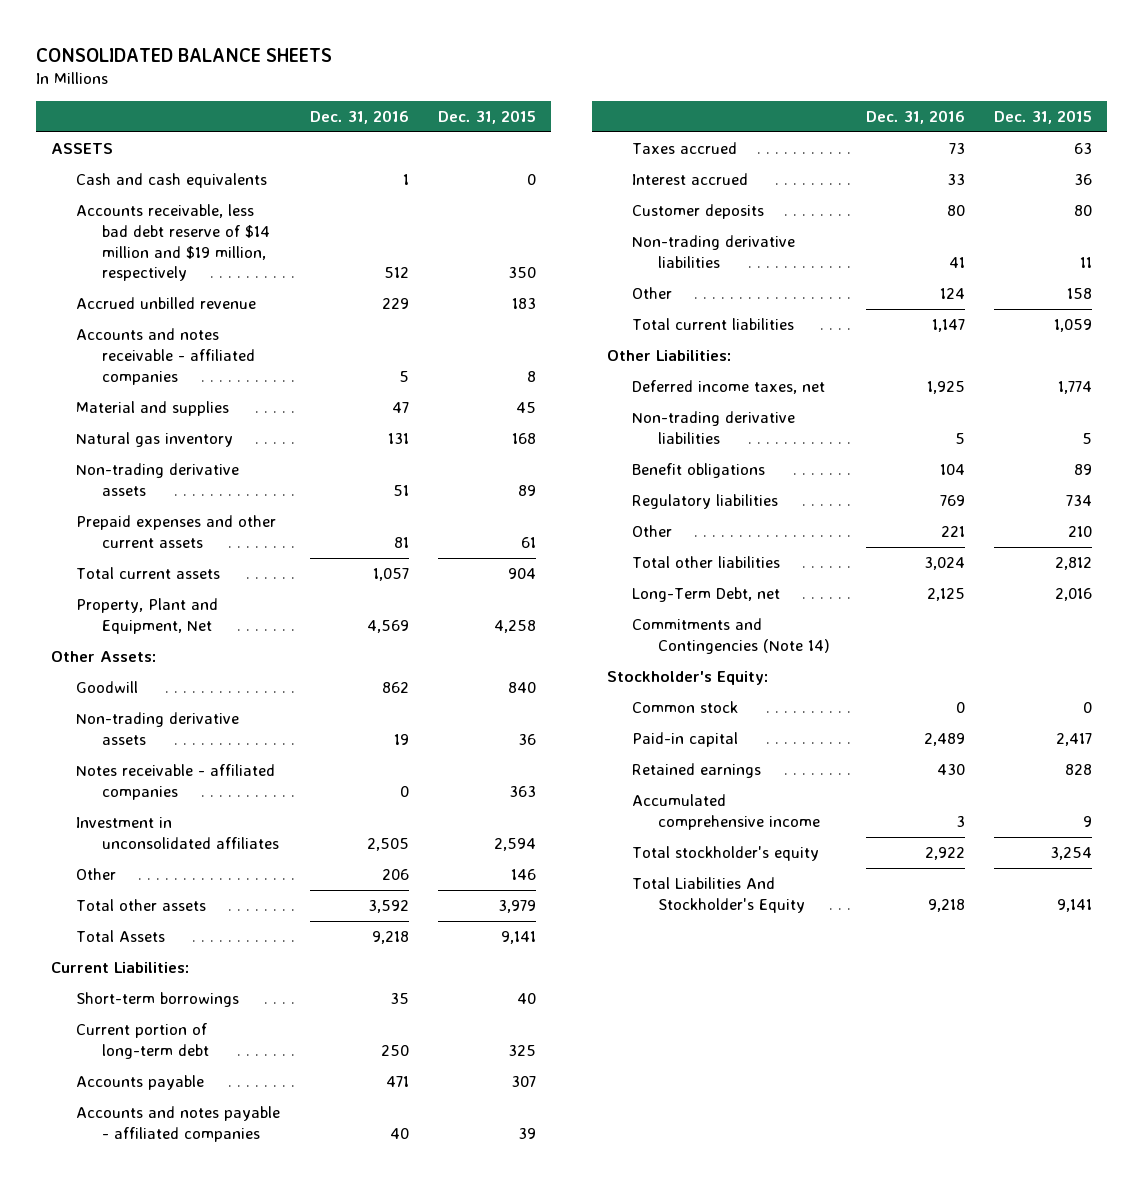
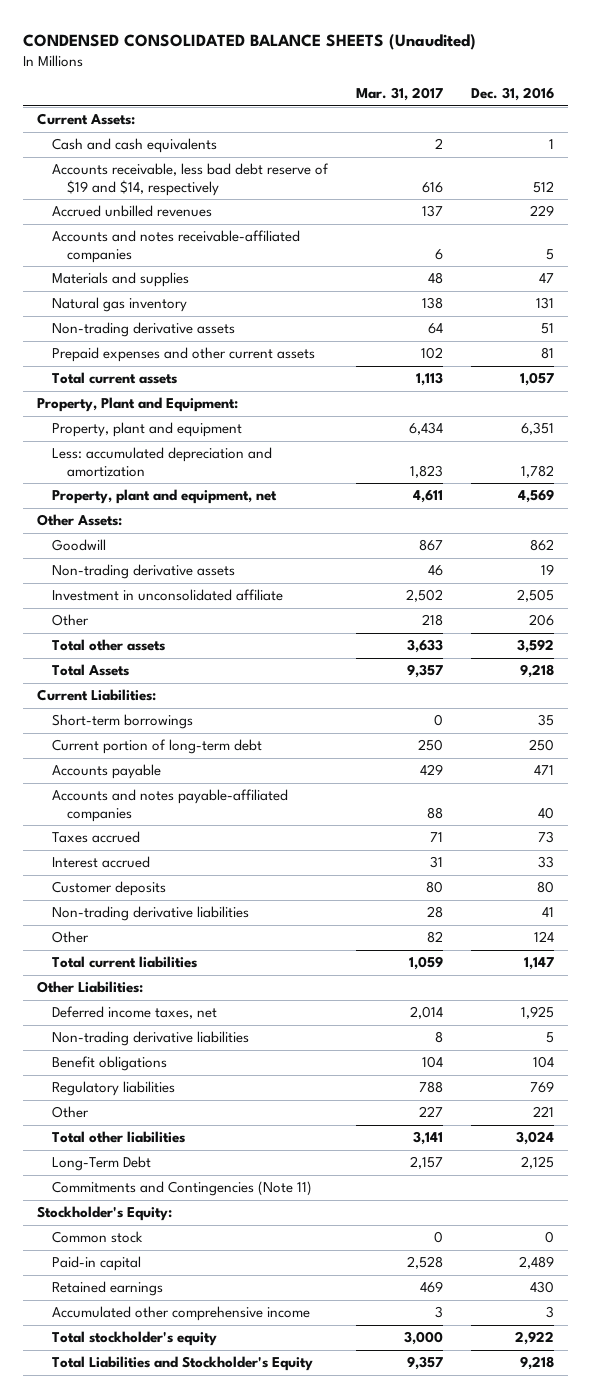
- CONSOLIDATED BALANCE SHEETS
+ CONDENSED CONSOLIDATED BALANCE SHEETS (Unaudited)
- | Dec. 31, 2016 | Dec. 31, 2015
+ | Mar. 31, 2017 | Dec. 31, 2016
- ASSETS
+ Current Assets:
- Accounts receivable, less bad debt reserve of $14 million and $19 million, respectively | 512 | 350
- Accrued unbilled revenue | 229 | 183
- Accounts and notes receivable - affiliated companies | 5 | 8
- Material and supplies | 47 | 45
+ Accounts receivable, less bad debt reserve of $19 and $14, respectively | 616 | 512
+ Accrued unbilled revenues | 137 | 229
+ Accounts and notes receivable-affiliated companies | 6 | 5
+ Materials and supplies | 48 | 47
- Property, Plant and Equipment, Net | 4,569 | 4,258
+ Property, Plant and Equipment:
+ Property, plant and equipment | 6,434 | 6,351
+ Less: accumulated depreciation and amortization | 1,823 | 1,782
+ Property, plant and equipment, net | 4,611 | 4,569
- Notes receivable - affiliated companies | 0 | 363
- Investment in unconsolidated affiliates | 2,505 | 2,594
+ Investment in unconsolidated affiliate | 2,502 | 2,505
- Accounts and notes payable - affiliated companies | 40 | 39
+ Accounts and notes payable-affiliated companies | 88 | 40
- Long-Term Debt, net | 2,125 | 2,016
- Commitments and Contingencies (Note 14)
+ Long-Term Debt | 2,157 | 2,125
+ Commitments and Contingencies (Note 11)
- Accumulated comprehensive income | 3 | 9
+ Accumulated other comprehensive income | 3 | 3
- Total Liabilities And Stockholder's Equity | 9,218 | 9,141
+ Total Liabilities and Stockholder's Equity | 9,357 | 9,218

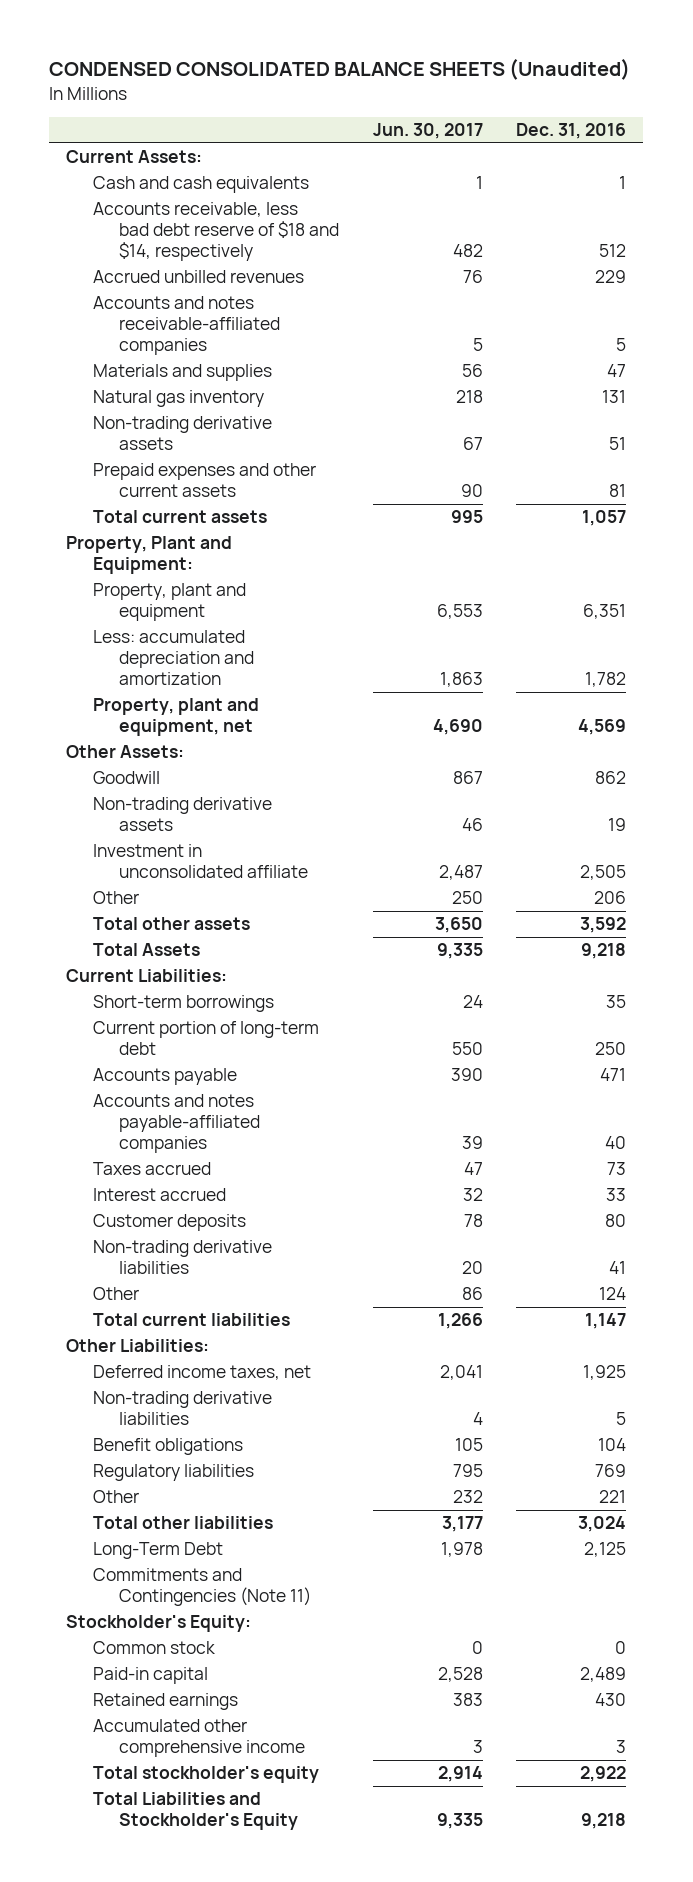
- | Mar. 31, 2017 | Dec. 31, 2016
+ | Jun. 30, 2017 | Dec. 31, 2016
- Accounts receivable, less bad debt reserve of $19 and $14, respectively | 616 | 512
+ Accounts receivable, less bad debt reserve of $18 and $14, respectively | 482 | 512

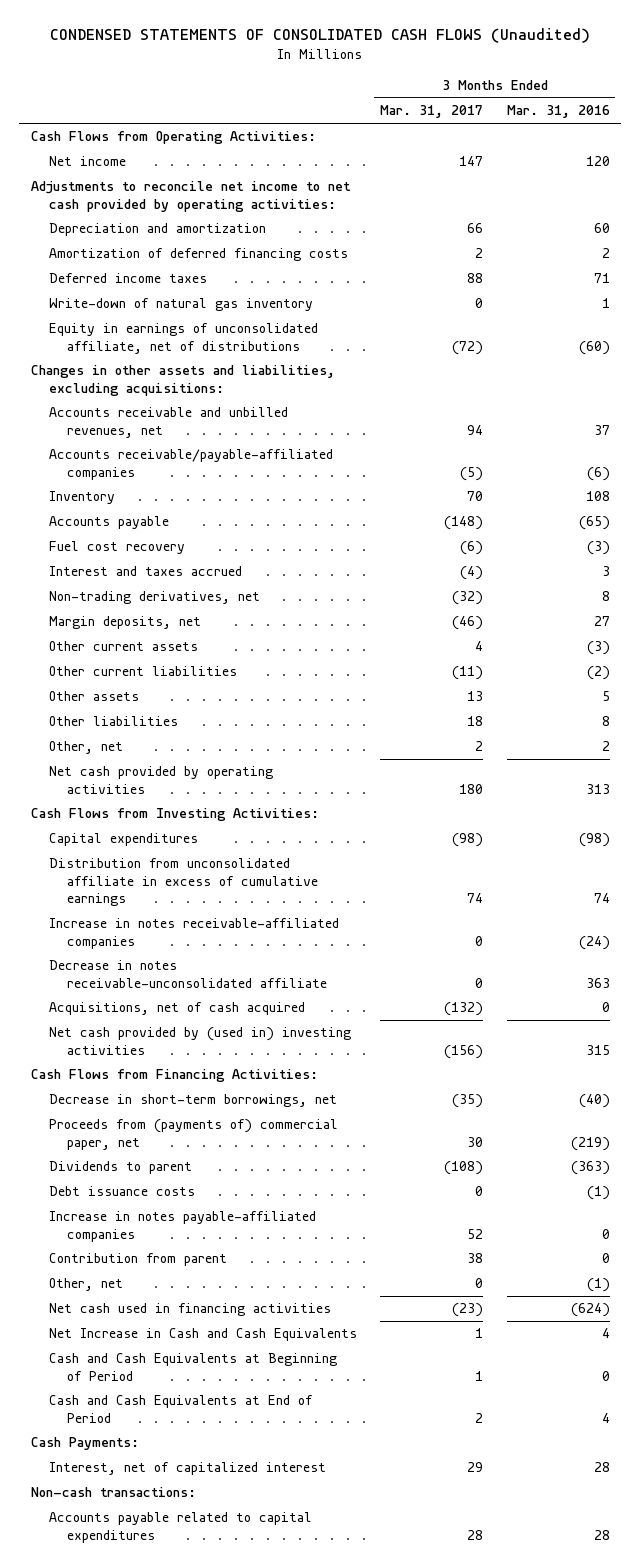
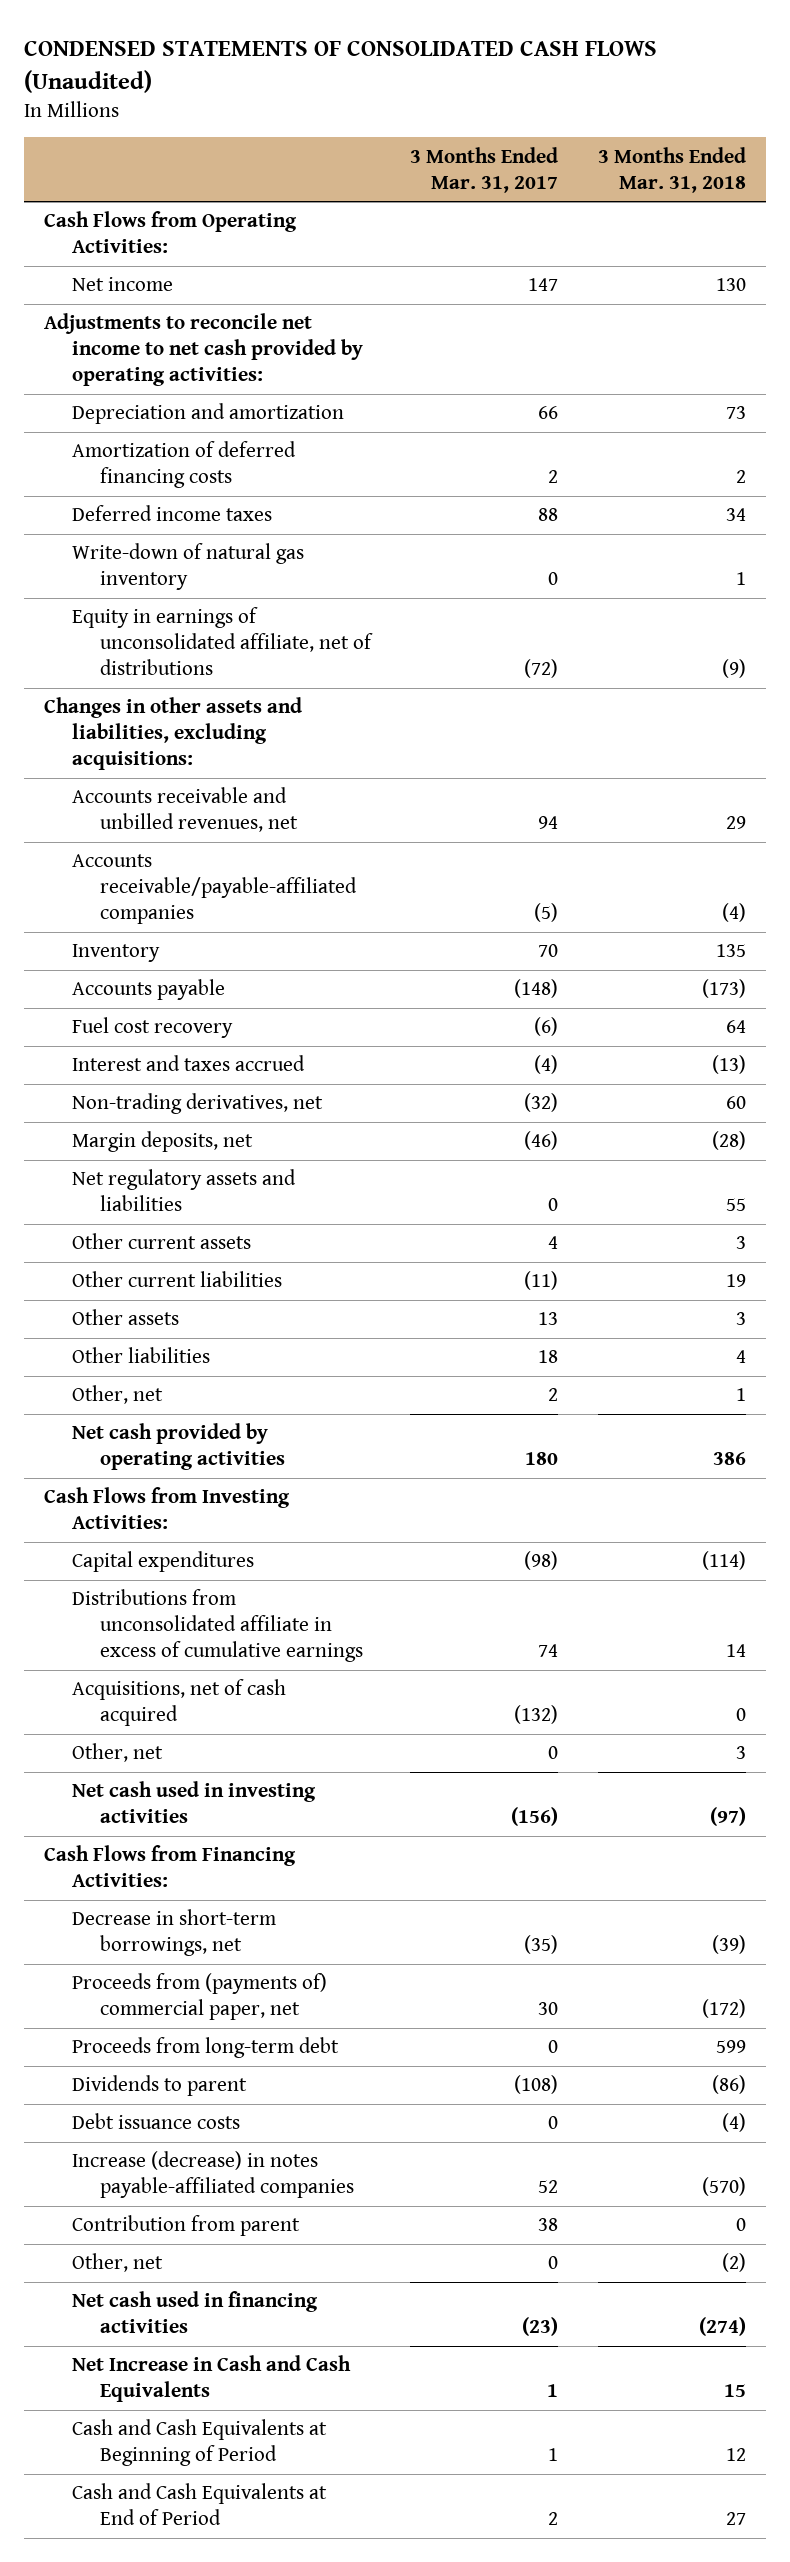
- | 3 Months Ended Mar. 31, 2017 | 3 Months Ended Mar. 31, 2016
+ | 3 Months Ended Mar. 31, 2017 | 3 Months Ended Mar. 31, 2018
+ Net regulatory assets and liabilities | 0 | 55
- Distribution from unconsolidated affiliate in excess of cumulative earnings | 74 | 74
- Increase in notes receivable-affiliated companies | 0 | (24)
- Decrease in notes receivable-unconsolidated affiliate | 0 | 363
+ Distributions from unconsolidated affiliate in excess of cumulative earnings | 74 | 14
- Net cash provided by (used in) investing activities | (156) | 315
+ Other, net | 0 | 3
+ Net cash used in investing activities | (156) | (97)
+ Proceeds from long-term debt | 0 | 599
- Increase in notes payable-affiliated companies | 52 | 0
+ Increase (decrease) in notes payable-affiliated companies | 52 | (570)
- Cash Payments:
- Interest, net of capitalized interest | 29 | 28
- Non-cash transactions:
- Accounts payable related to capital expenditures | 28 | 28

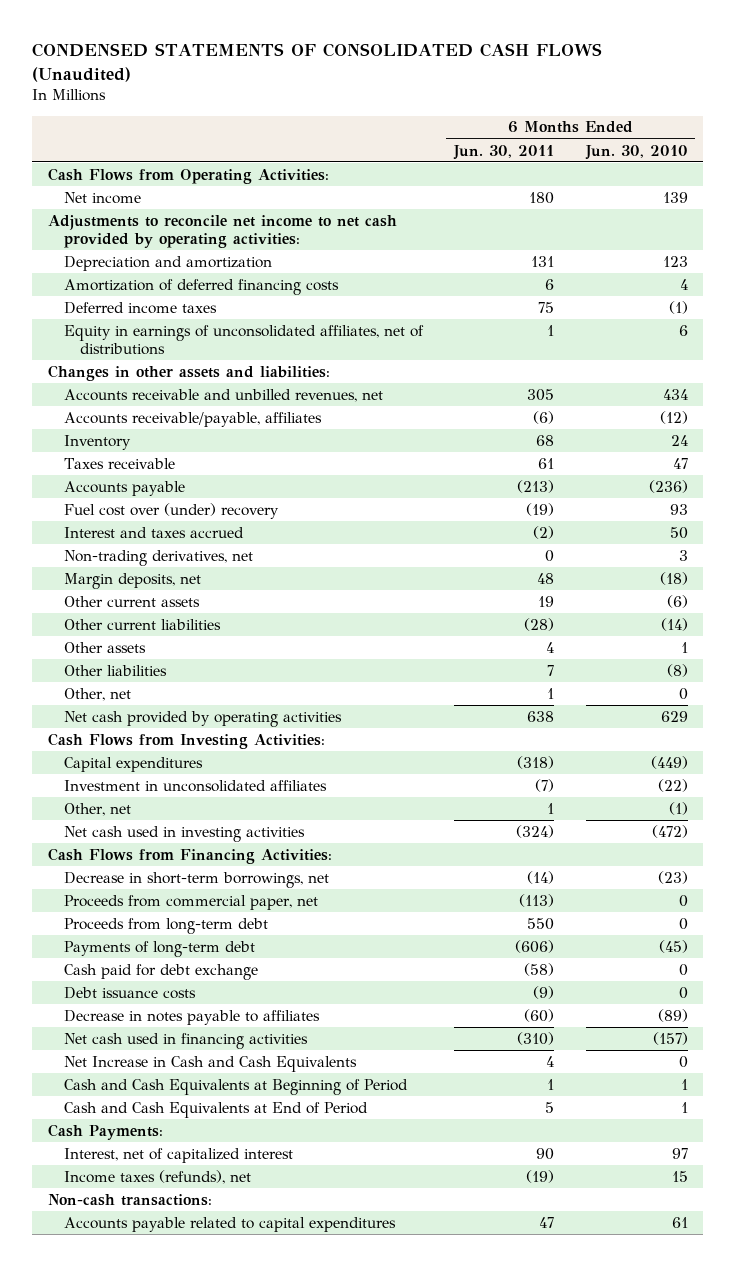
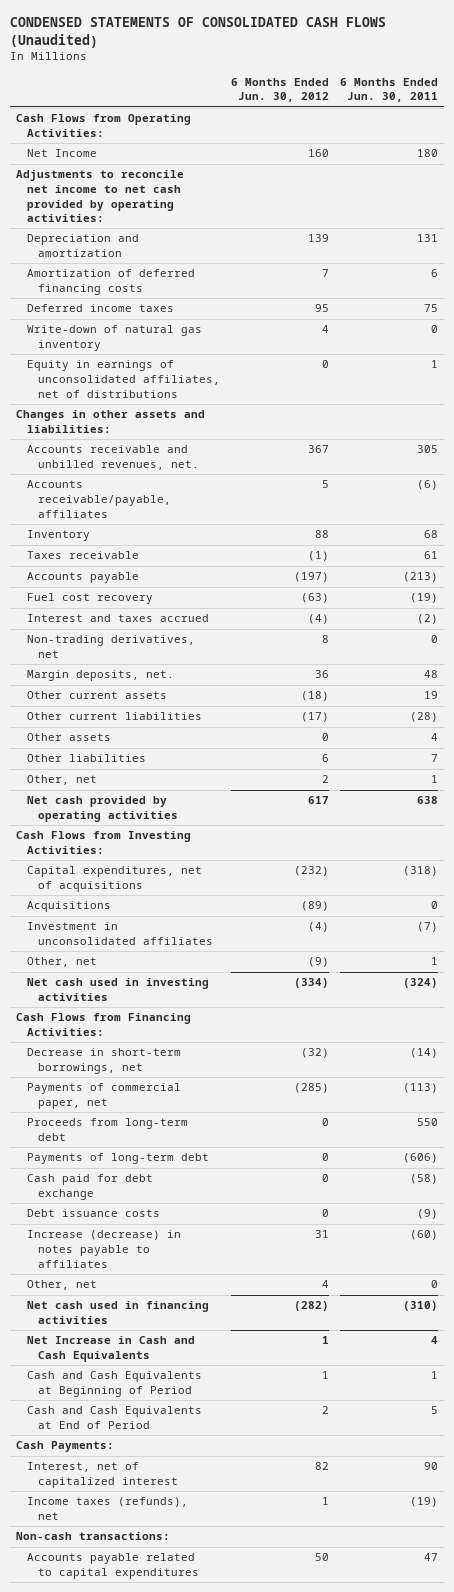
- | 6 Months Ended Jun. 30, 2011 | 6 Months Ended Jun. 30, 2010
+ | 6 Months Ended Jun. 30, 2012 | 6 Months Ended Jun. 30, 2011
- Net income | 180 | 139
+ Net Income | 160 | 180
+ Write-down of natural gas inventory | 4 | 0
- Accounts receivable and unbilled revenues, net | 305 | 434
+ Accounts receivable and unbilled revenues, net. | 367 | 305
- Fuel cost over (under) recovery | (19) | 93
+ Fuel cost recovery | (63) | (19)
- Margin deposits, net | 48 | (18)
+ Margin deposits, net. | 36 | 48
- Capital expenditures | (318) | (449)
+ Capital expenditures, net of acquisitions | (232) | (318)
+ Acquisitions | (89) | 0
- Proceeds from commercial paper, net | (113) | 0
+ Payments of commercial paper, net | (285) | (113)
- Decrease in notes payable to affiliates | (60) | (89)
+ Increase (decrease) in notes payable to affiliates | 31 | (60)
+ Other, net | 4 | 0

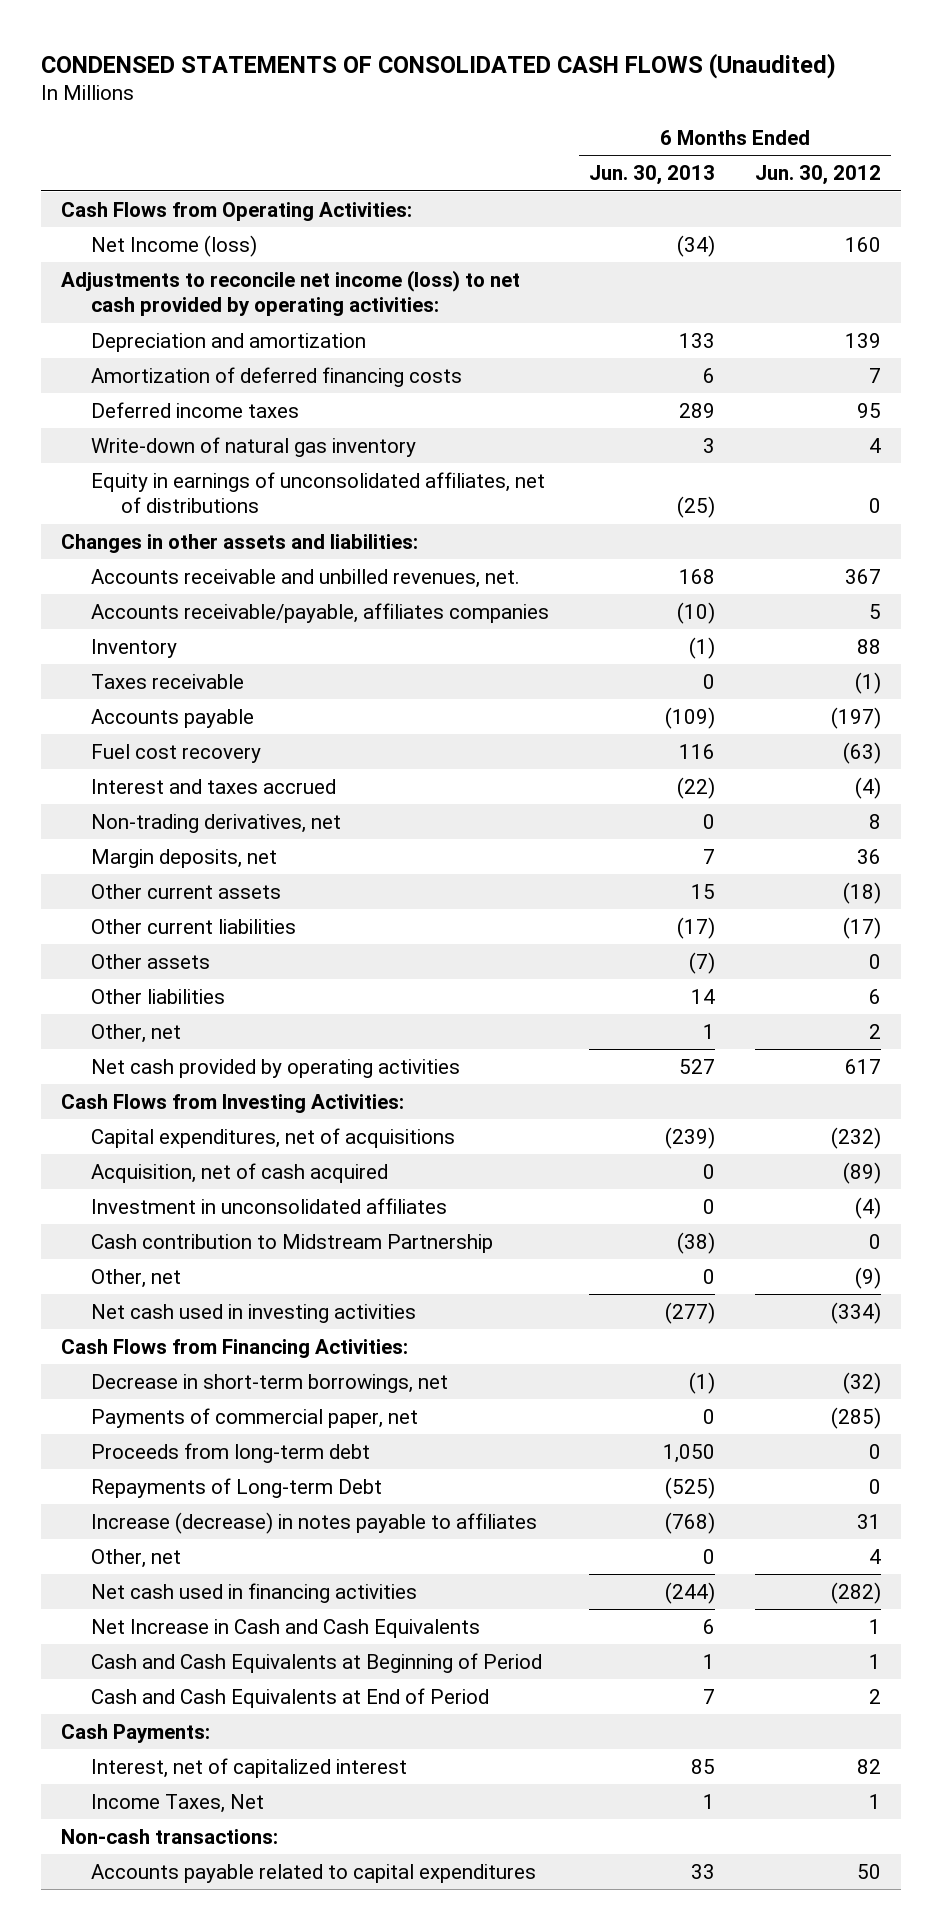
- | 6 Months Ended Jun. 30, 2012 | 6 Months Ended Jun. 30, 2011
+ | 6 Months Ended Jun. 30, 2013 | 6 Months Ended Jun. 30, 2012
- Net Income | 160 | 180
- Adjustments to reconcile net income to net cash provided by operating activities:
+ Net Income (loss) | (34) | 160
+ Adjustments to reconcile net income (loss) to net cash provided by operating activities:
- Accounts receivable/payable, affiliates | 5 | (6)
+ Accounts receivable/payable, affiliates companies | (10) | 5
- Margin deposits, net. | 36 | 48
+ Margin deposits, net | 7 | 36
- Acquisitions | (89) | 0
+ Acquisition, net of cash acquired | 0 | (89)
+ Cash contribution to Midstream Partnership | (38) | 0
- Payments of long-term debt | 0 | (606)
- Cash paid for debt exchange | 0 | (58)
- Debt issuance costs | 0 | (9)
+ Repayments of Long-term Debt | (525) | 0
- Income taxes (refunds), net | 1 | (19)
+ Income Taxes, Net | 1 | 1

